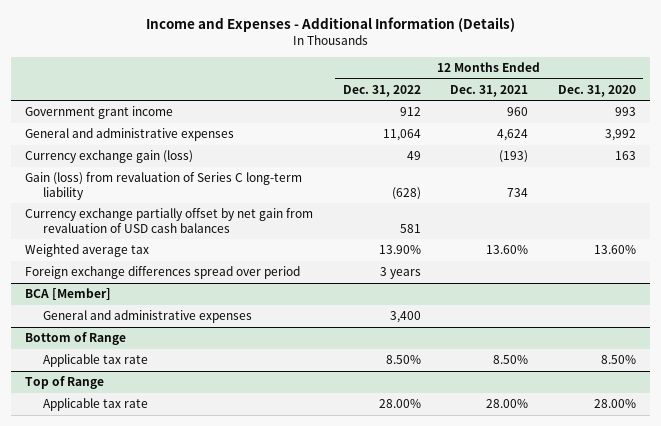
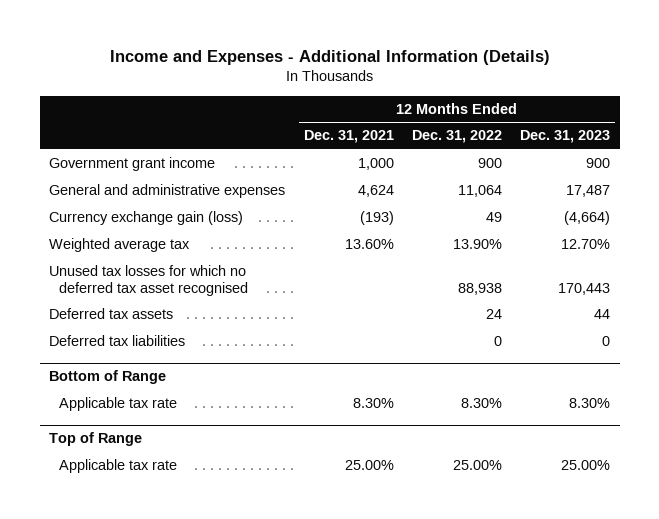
- | 12 Months Ended Dec. 31, 2022 | 12 Months Ended Dec. 31, 2021 | 12 Months Ended Dec. 31, 2020
+ | 12 Months Ended Dec. 31, 2021 | 12 Months Ended Dec. 31, 2022 | 12 Months Ended Dec. 31, 2023
- Government grant income | 912 | 960 | 993
+ Government grant income | 1,000 | 900 | 900
- Gain (loss) from revaluation of Series C long-term liability | (628) | 734 |
- Currency exchange partially offset by net gain from revaluation of USD cash balances | 581 | |
- Foreign exchange differences spread over period | 3 years | |
- BCA [Member]
- General and administrative expenses | 3,400 | |
+ Unused tax losses for which no deferred tax asset recognised | | 88,938 | 170,443
+ Deferred tax assets | | 24 | 44
+ Deferred tax liabilities | | 0 | 0
@ Bottom of Range
- Applicable tax rate | 8.50% | 8.50% | 8.50%
+ Applicable tax rate | 8.30% | 8.30% | 8.30%
@ Top of Range
- Applicable tax rate | 28.00% | 28.00% | 28.00%
+ Applicable tax rate | 25.00% | 25.00% | 25.00%

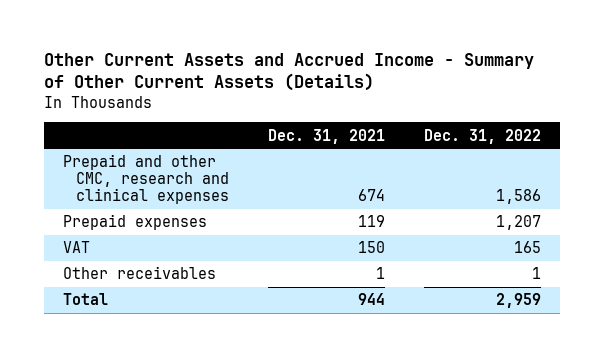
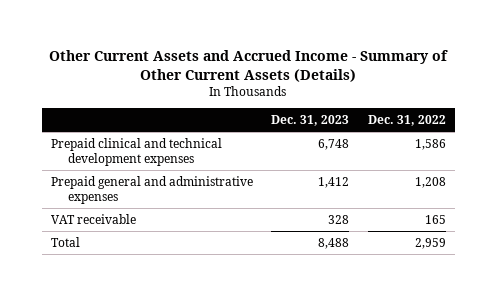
- | Dec. 31, 2021 | Dec. 31, 2022
+ | Dec. 31, 2023 | Dec. 31, 2022
- Prepaid and other CMC, research and clinical expenses | 674 | 1,586
- Prepaid expenses | 119 | 1,207
- VAT | 150 | 165
- Other receivables | 1 | 1
+ Prepaid clinical and technical development expenses | 6,748 | 1,586
+ Prepaid general and administrative expenses | 1,412 | 1,208
+ VAT receivable | 328 | 165

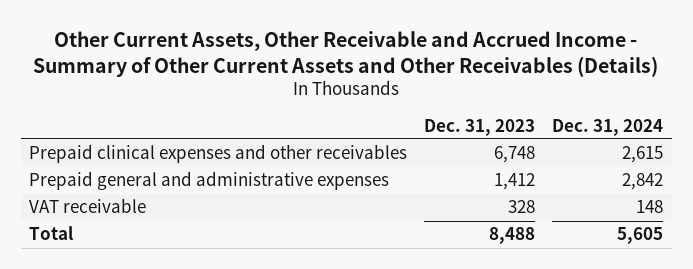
- Other Current Assets and Accrued Income - Summary of Other Current Assets (Details)
+ Other Current Assets, Other Receivable and Accrued Income - Summary of Other Current Assets and Other Receivables (Details)
- | Dec. 31, 2023 | Dec. 31, 2022
+ | Dec. 31, 2023 | Dec. 31, 2024
- Prepaid clinical and technical development expenses | 6,748 | 1,586
+ Prepaid clinical expenses and other receivables | 6,748 | 2,615

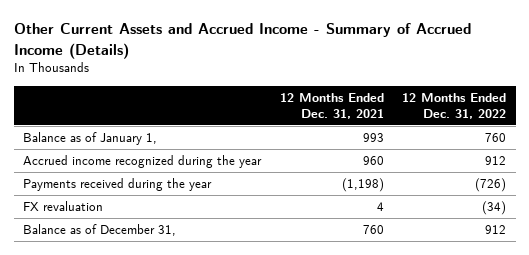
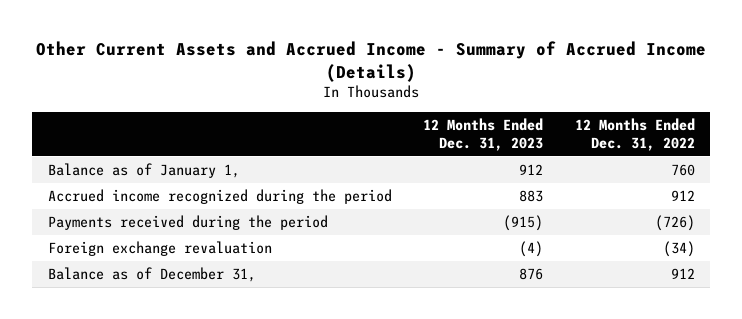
- | 12 Months Ended Dec. 31, 2021 | 12 Months Ended Dec. 31, 2022
+ | 12 Months Ended Dec. 31, 2023 | 12 Months Ended Dec. 31, 2022
- Accrued income recognized during the year | 960 | 912
- Payments received during the year | (1,198) | (726)
- FX revaluation | 4 | (34)
+ Accrued income recognized during the period | 883 | 912
+ Payments received during the period | (915) | (726)
+ Foreign exchange revaluation | (4) | (34)

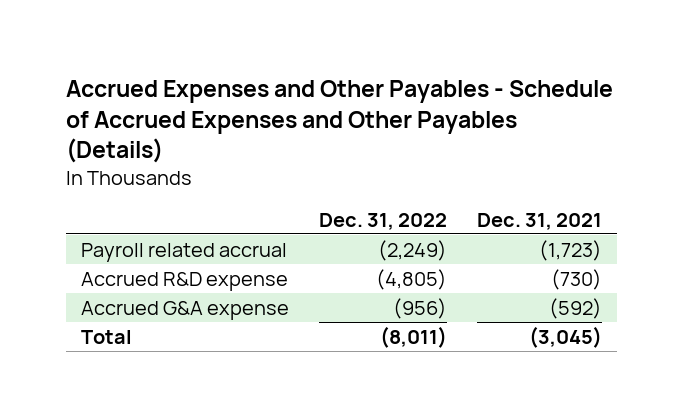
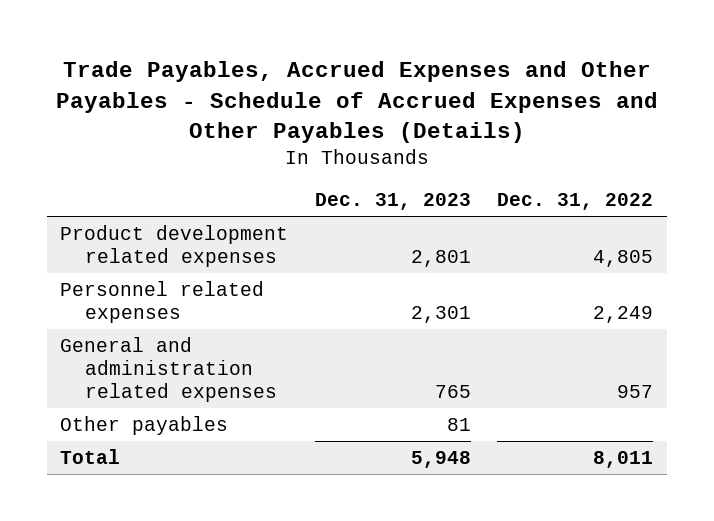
- Accrued Expenses and Other Payables - Schedule of Accrued Expenses and Other Payables (Details)
+ Trade Payables, Accrued Expenses and Other Payables - Schedule of Accrued Expenses and Other Payables (Details)
- | Dec. 31, 2022 | Dec. 31, 2021
+ | Dec. 31, 2023 | Dec. 31, 2022
- Payroll related accrual | (2,249) | (1,723)
- Accrued R&D expense | (4,805) | (730)
- Accrued G&A expense | (956) | (592)
- Total | (8,011) | (3,045)
+ Product development related expenses | 2,801 | 4,805
+ Personnel related expenses | 2,301 | 2,249
+ General and administration related expenses | 765 | 957
+ Other payables | 81 |
+ Total | 5,948 | 8,011

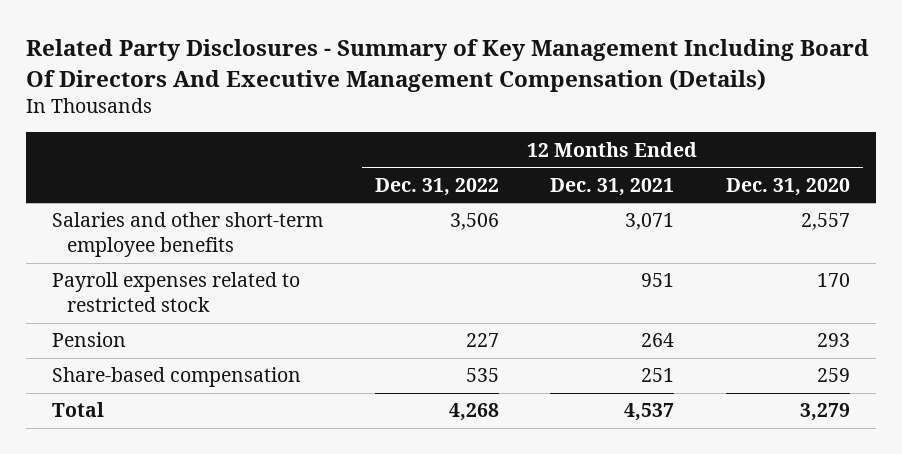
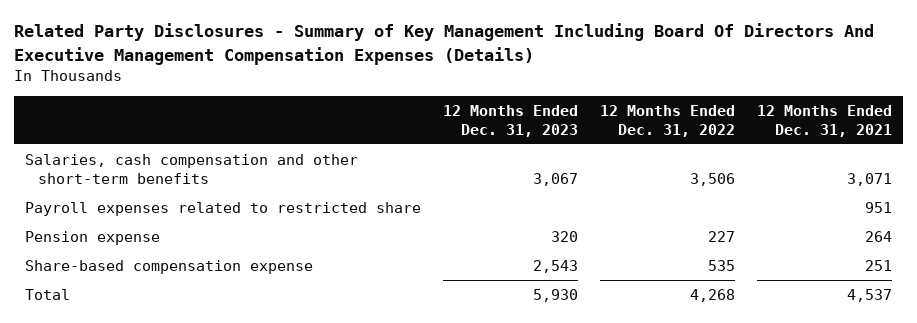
- Related Party Disclosures - Summary of Key Management Including Board Of Directors And Executive Management Compensation (Details)
+ Related Party Disclosures - Summary of Key Management Including Board Of Directors And Executive Management Compensation Expenses (Details)
- | 12 Months Ended Dec. 31, 2022 | 12 Months Ended Dec. 31, 2021 | 12 Months Ended Dec. 31, 2020
+ | 12 Months Ended Dec. 31, 2023 | 12 Months Ended Dec. 31, 2022 | 12 Months Ended Dec. 31, 2021
- Salaries and other short-term employee benefits | 3,506 | 3,071 | 2,557
- Payroll expenses related to restricted stock | | 951 | 170
- Pension | 227 | 264 | 293
- Share-based compensation | 535 | 251 | 259
+ Salaries, cash compensation and other short-term benefits | 3,067 | 3,506 | 3,071
+ Payroll expenses related to restricted share | | | 951
+ Pension expense | 320 | 227 | 264
+ Share-based compensation expense | 2,543 | 535 | 251

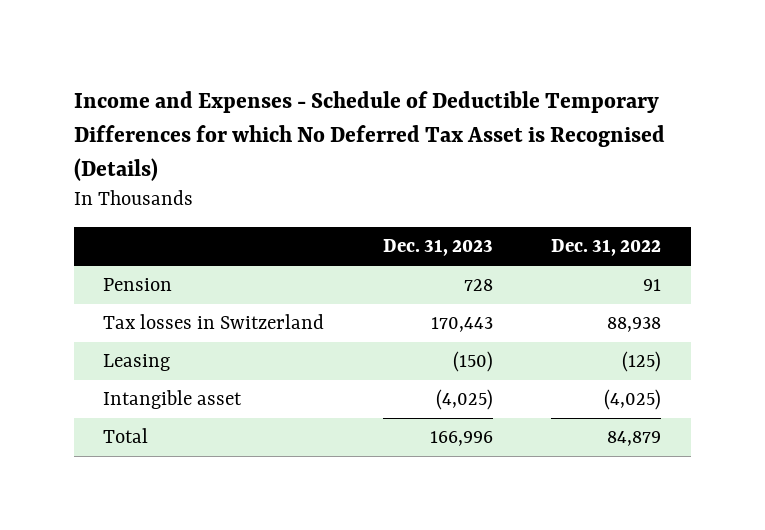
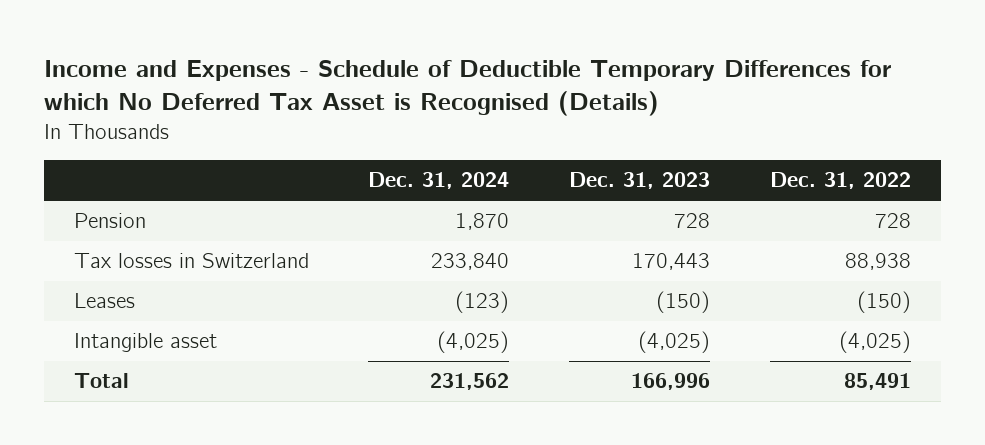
- | Dec. 31, 2023 | Dec. 31, 2022
+ | Dec. 31, 2024 | Dec. 31, 2023 | Dec. 31, 2022
- Pension | 728 | 91
+ Pension | 1,870 | 728 | 728
- Leasing | (150) | (125)
+ Leases | (123) | (150) | (150)
- Total | 166,996 | 84,879
+ Total | 231,562 | 166,996 | 85,491

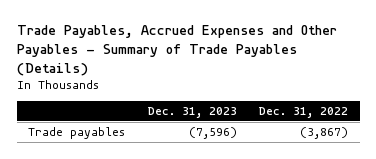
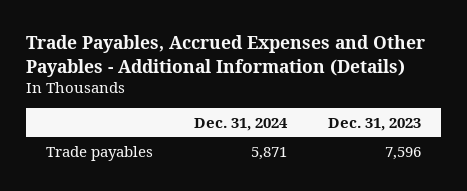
- Trade Payables, Accrued Expenses and Other Payables - Summary of Trade Payables (Details)
+ Trade Payables, Accrued Expenses and Other Payables - Additional Information (Details)
- | Dec. 31, 2023 | Dec. 31, 2022
+ | Dec. 31, 2024 | Dec. 31, 2023
- Trade payables | (7,596) | (3,867)
+ Trade payables | 5,871 | 7,596

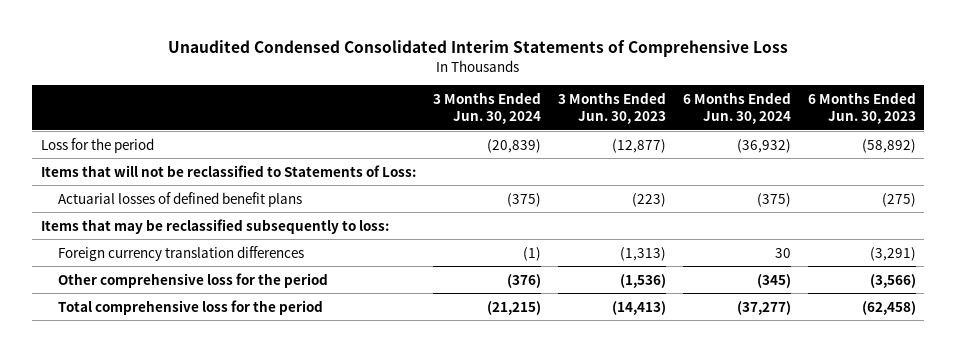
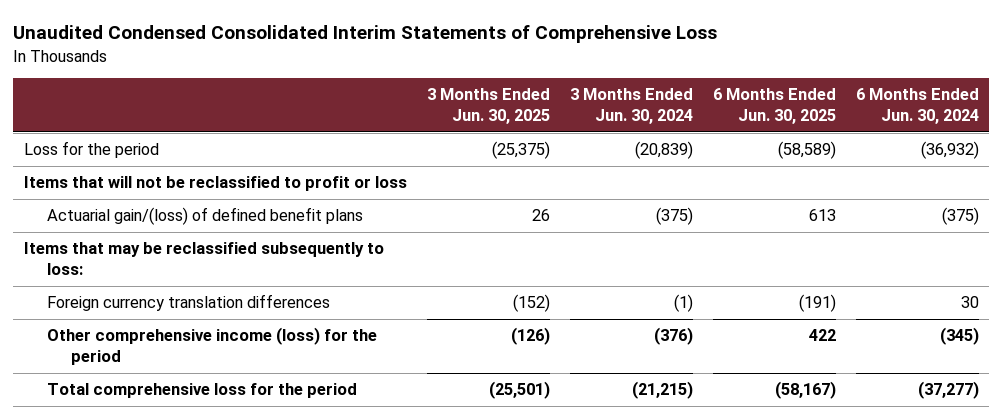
- | 3 Months Ended Jun. 30, 2024 | 3 Months Ended Jun. 30, 2023 | 6 Months Ended Jun. 30, 2024 | 6 Months Ended Jun. 30, 2023
+ | 3 Months Ended Jun. 30, 2025 | 3 Months Ended Jun. 30, 2024 | 6 Months Ended Jun. 30, 2025 | 6 Months Ended Jun. 30, 2024
- Items that will not be reclassified to Statements of Loss:
- Actuarial losses of defined benefit plans | (375) | (223) | (375) | (275)
+ Items that will not be reclassified to profit or loss
+ Actuarial gain/(loss) of defined benefit plans | 26 | (375) | 613 | (375)
- Other comprehensive loss for the period | (376) | (1,536) | (345) | (3,566)
+ Other comprehensive income (loss) for the period | (126) | (376) | 422 | (345)

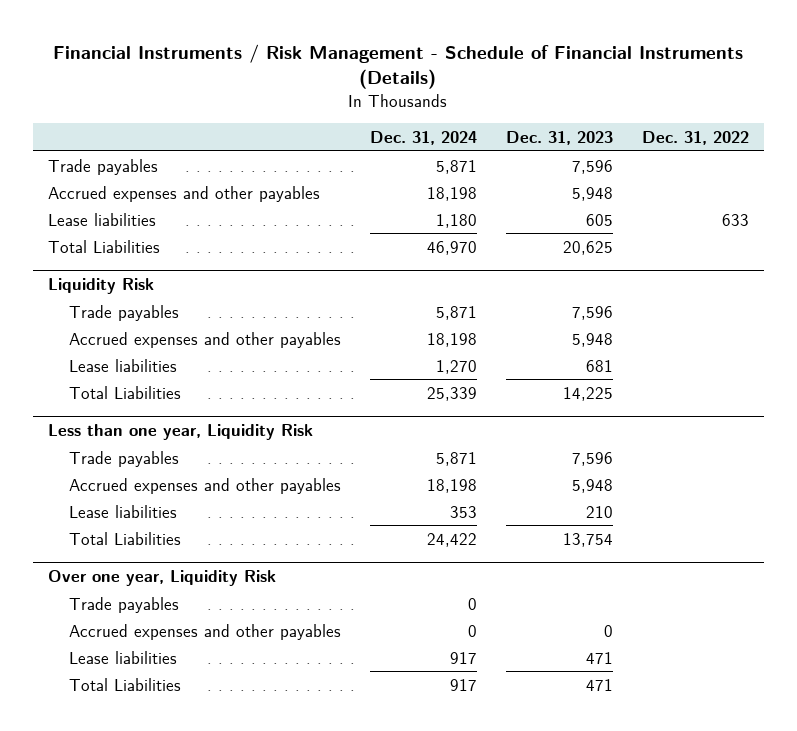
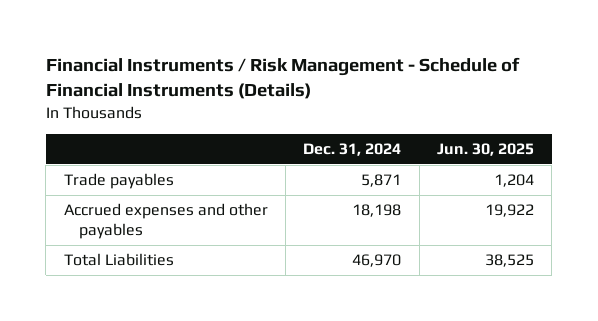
- | Dec. 31, 2024 | Dec. 31, 2023 | Dec. 31, 2022
+ | Dec. 31, 2024 | Jun. 30, 2025
- Lease liabilities | 1,180 | 605 | 633
- Liquidity Risk
- Trade payables | 5,871 | 7,596 |
- Accrued expenses and other payables | 18,198 | 5,948 |
- Lease liabilities | 1,270 | 681 |
- Total Liabilities | 25,339 | 14,225 |
- Less than one year, Liquidity Risk
- Trade payables | 5,871 | 7,596 |
- Accrued expenses and other payables | 18,198 | 5,948 |
- Lease liabilities | 353 | 210 |
- Total Liabilities | 24,422 | 13,754 |
- Over one year, Liquidity Risk
- Trade payables | 0 | |
- Accrued expenses and other payables | 0 | 0 |
- Lease liabilities | 917 | 471 |
- Total Liabilities | 917 | 471 |

